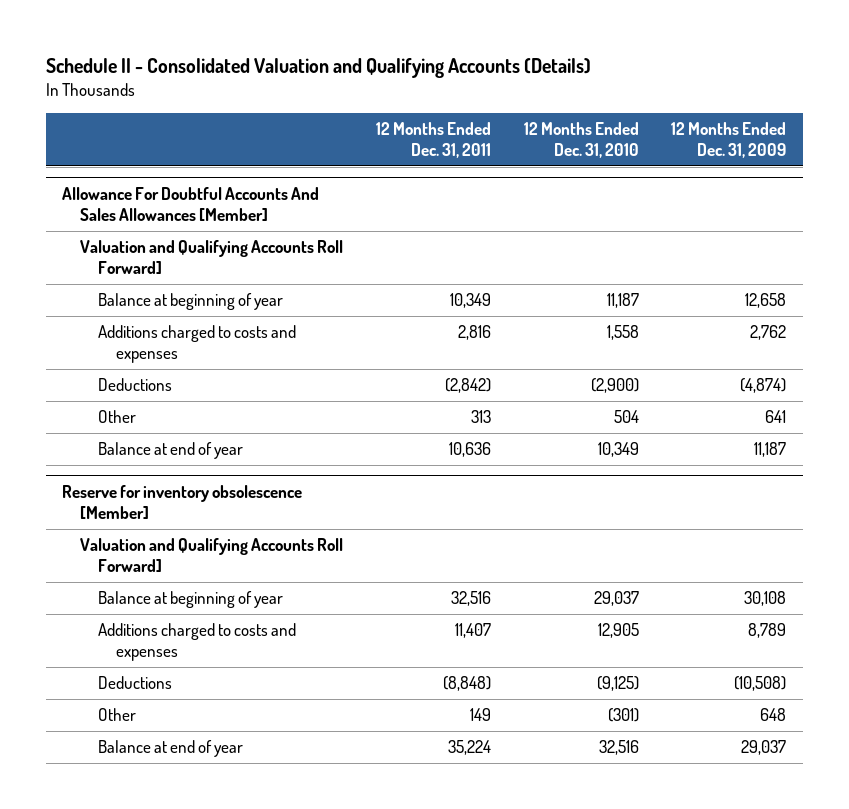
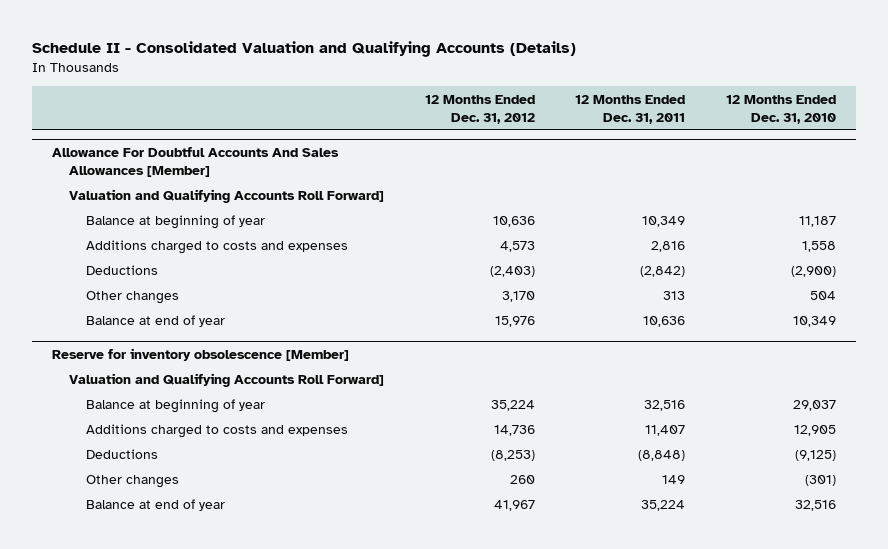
- | 12 Months Ended Dec. 31, 2011 | 12 Months Ended Dec. 31, 2010 | 12 Months Ended Dec. 31, 2009
+ | 12 Months Ended Dec. 31, 2012 | 12 Months Ended Dec. 31, 2011 | 12 Months Ended Dec. 31, 2010
@ Allowance For Doubtful Accounts And Sales Allowances [Member]
- Other | 313 | 504 | 641
+ Other changes | 3,170 | 313 | 504
@ Reserve for inventory obsolescence [Member]
- Other | 149 | (301) | 648
+ Other changes | 260 | 149 | (301)

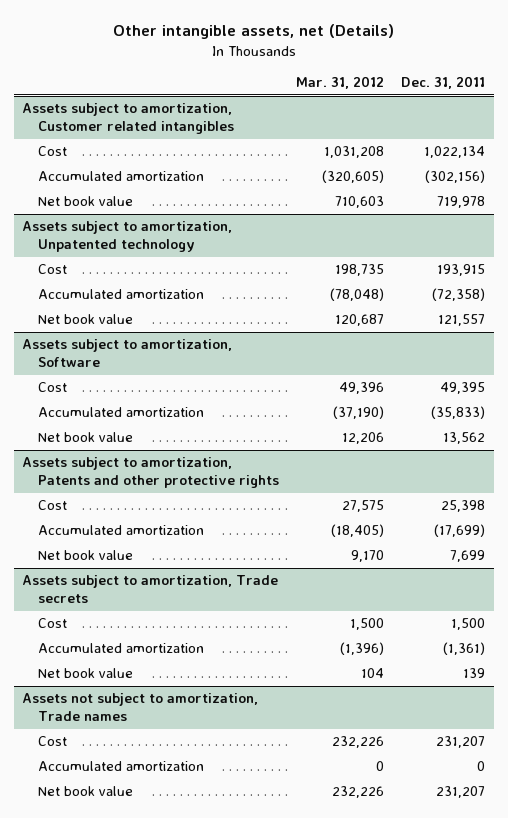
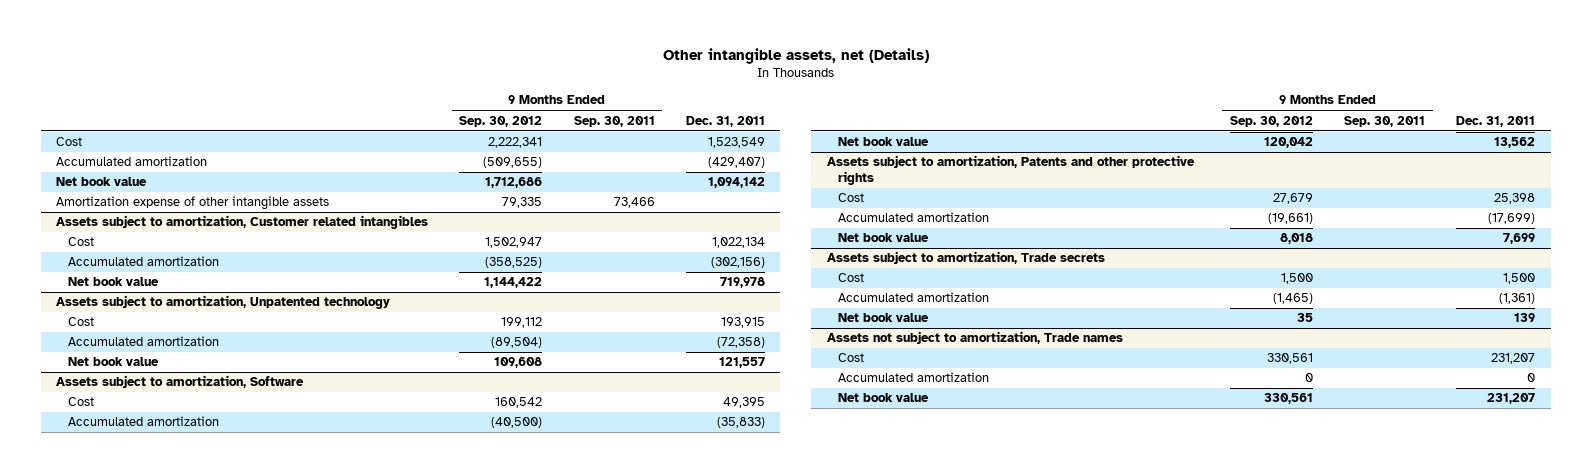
- | Mar. 31, 2012 | Dec. 31, 2011
+ | 9 Months Ended Sep. 30, 2012 | 9 Months Ended Sep. 30, 2011 | Dec. 31, 2011
+ Cost | 2,222,341 | | 1,523,549
+ Accumulated amortization | (509,655) | | (429,407)
+ Net book value | 1,712,686 | | 1,094,142
+ Amortization expense of other intangible assets | 79,335 | 73,466 |

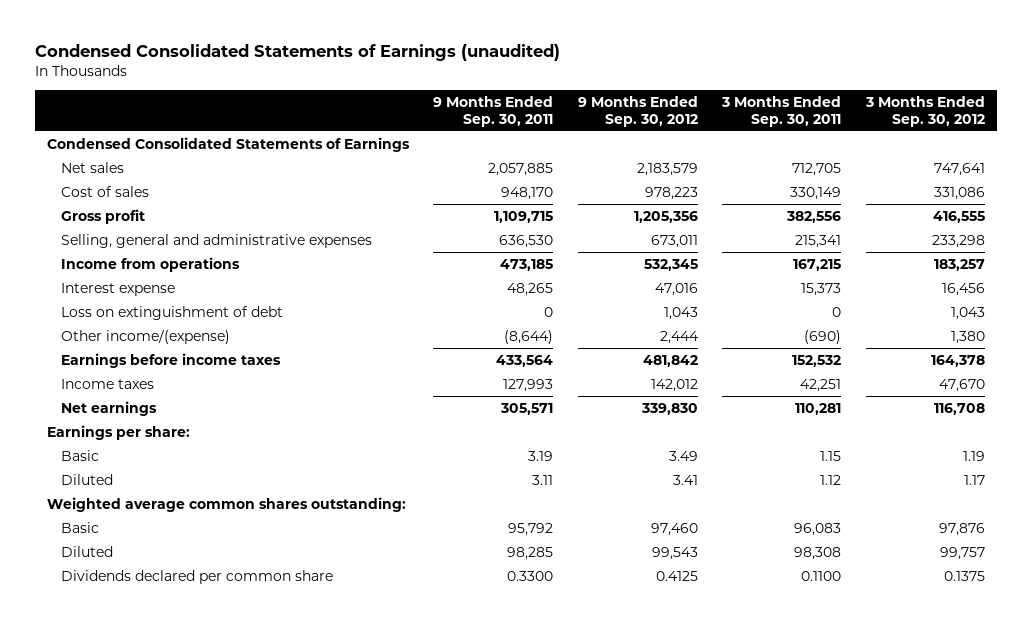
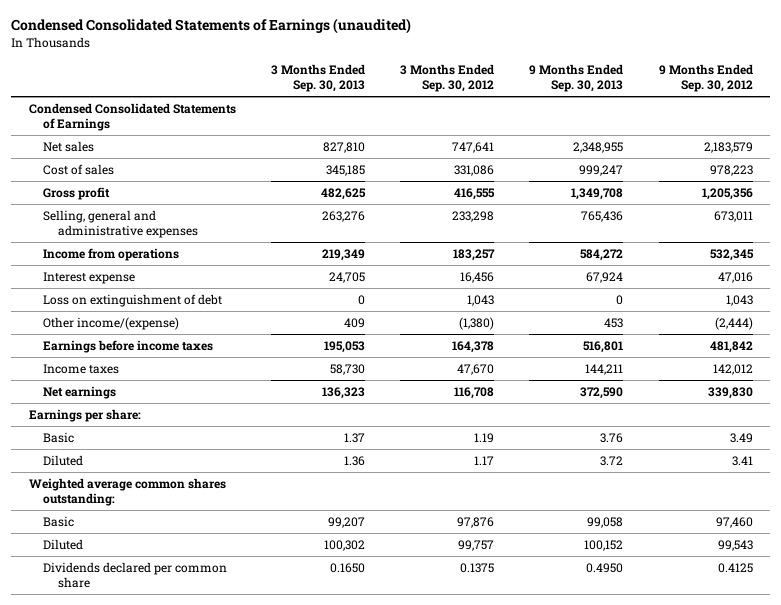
- | 9 Months Ended Sep. 30, 2011 | 9 Months Ended Sep. 30, 2012 | 3 Months Ended Sep. 30, 2011 | 3 Months Ended Sep. 30, 2012
+ | 3 Months Ended Sep. 30, 2013 | 3 Months Ended Sep. 30, 2012 | 9 Months Ended Sep. 30, 2013 | 9 Months Ended Sep. 30, 2012
- Other income/(expense) | (8,644) | 2,444 | (690) | 1,380
+ Other income/(expense) | 409 | (1,380) | 453 | (2,444)

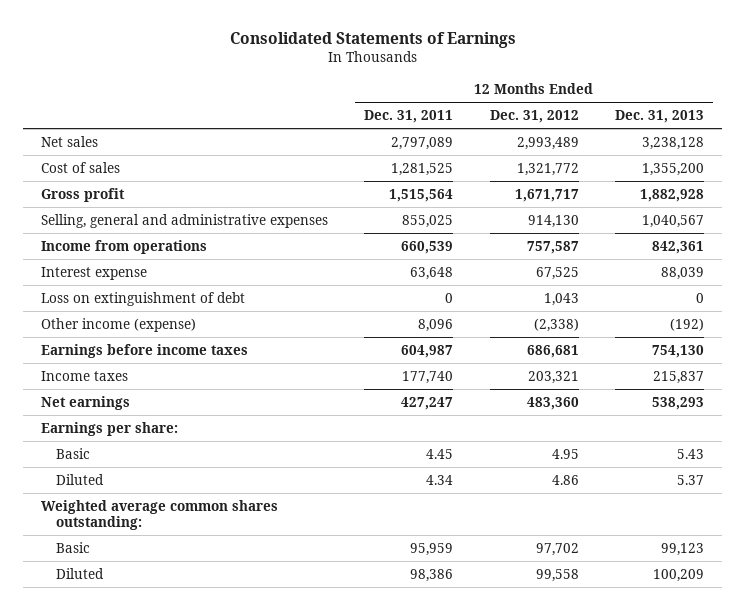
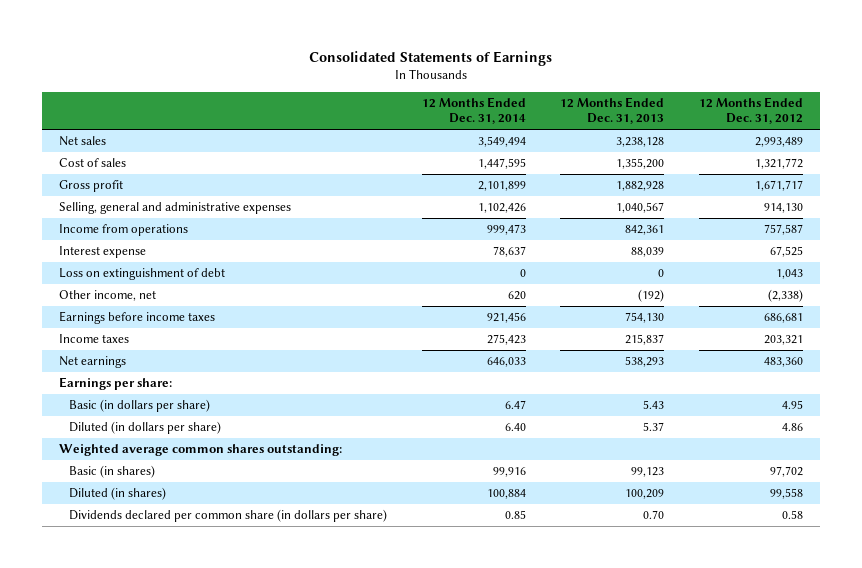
- | 12 Months Ended Dec. 31, 2011 | 12 Months Ended Dec. 31, 2012 | 12 Months Ended Dec. 31, 2013
+ | 12 Months Ended Dec. 31, 2014 | 12 Months Ended Dec. 31, 2013 | 12 Months Ended Dec. 31, 2012
- Other income (expense) | 8,096 | (2,338) | (192)
+ Other income, net | 620 | (192) | (2,338)
- Basic | 4.45 | 4.95 | 5.43
- Diluted | 4.34 | 4.86 | 5.37
+ Basic (in dollars per share) | 6.47 | 5.43 | 4.95
+ Diluted (in dollars per share) | 6.40 | 5.37 | 4.86
- Basic | 95,959 | 97,702 | 99,123
- Diluted | 98,386 | 99,558 | 100,209
+ Basic (in shares) | 99,916 | 99,123 | 97,702
+ Diluted (in shares) | 100,884 | 100,209 | 99,558
+ Dividends declared per common share (in dollars per share) | 0.85 | 0.70 | 0.58

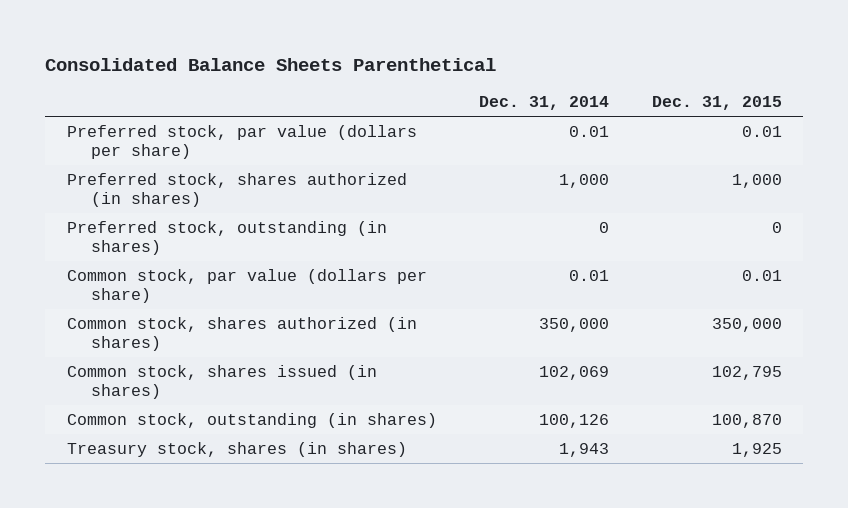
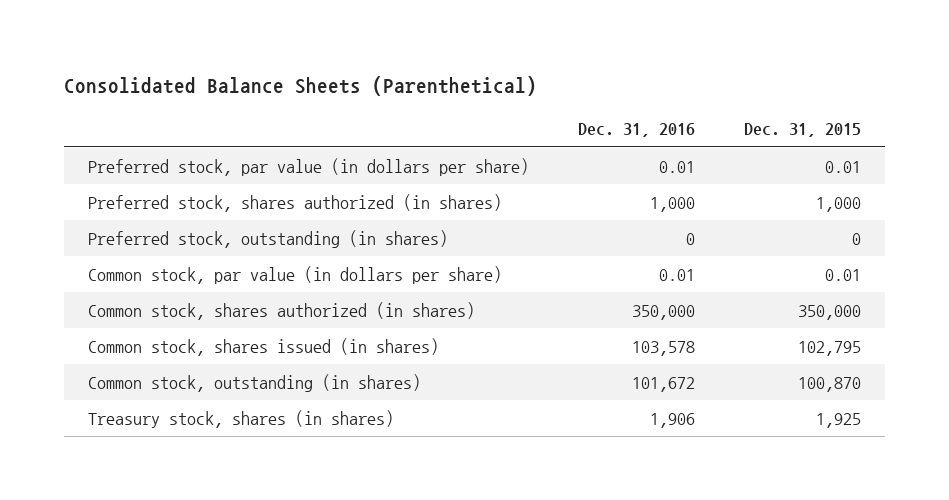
- Consolidated Balance Sheets Parenthetical
+ Consolidated Balance Sheets (Parenthetical)
- | Dec. 31, 2014 | Dec. 31, 2015
+ | Dec. 31, 2016 | Dec. 31, 2015
- Preferred stock, par value (dollars per share) | 0.01 | 0.01
+ Preferred stock, par value (in dollars per share) | 0.01 | 0.01
- Common stock, par value (dollars per share) | 0.01 | 0.01
+ Common stock, par value (in dollars per share) | 0.01 | 0.01

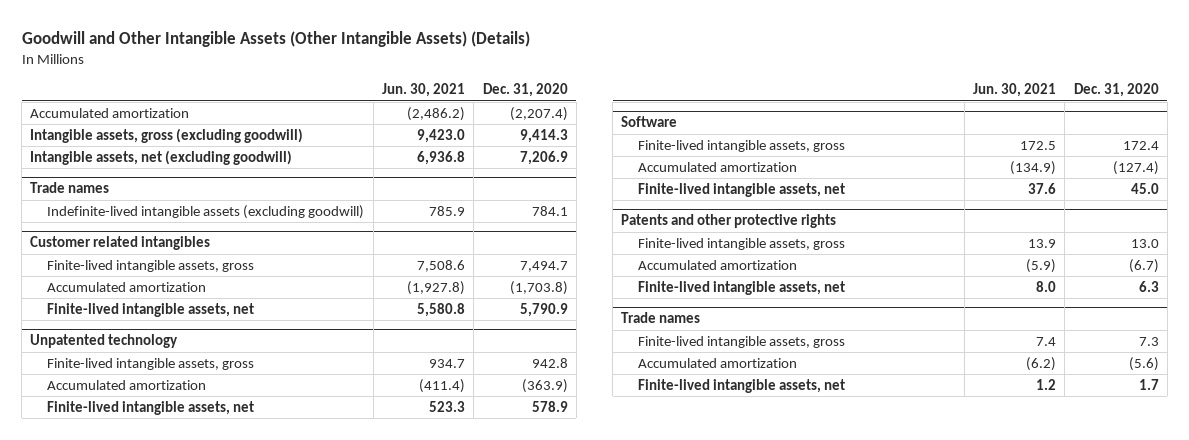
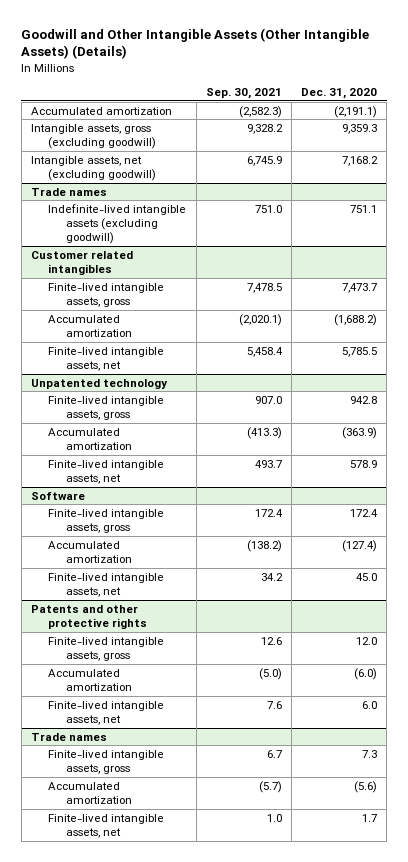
- | Jun. 30, 2021 | Dec. 31, 2020
+ | Sep. 30, 2021 | Dec. 31, 2020
- Accumulated amortization | (2,486.2) | (2,207.4)
- Intangible assets, gross (excluding goodwill) | 9,423.0 | 9,414.3
- Intangible assets, net (excluding goodwill) | 6,936.8 | 7,206.9
+ Accumulated amortization | (2,582.3) | (2,191.1)
+ Intangible assets, gross (excluding goodwill) | 9,328.2 | 9,359.3
+ Intangible assets, net (excluding goodwill) | 6,745.9 | 7,168.2
@ Trade names
- Indefinite-lived intangible assets (excluding goodwill) | 785.9 | 784.1
+ Indefinite-lived intangible assets (excluding goodwill) | 751.0 | 751.1
@ Customer related intangibles
- Finite-lived intangible assets, gross | 7,508.6 | 7,494.7
- Accumulated amortization | (1,927.8) | (1,703.8)
- Finite-lived intangible assets, net | 5,580.8 | 5,790.9
+ Finite-lived intangible assets, gross | 7,478.5 | 7,473.7
+ Accumulated amortization | (2,020.1) | (1,688.2)
+ Finite-lived intangible assets, net | 5,458.4 | 5,785.5
@ Patents and other protective rights
- Finite-lived intangible assets, gross | 13.9 | 13.0
- Accumulated amortization | (5.9) | (6.7)
- Finite-lived intangible assets, net | 8.0 | 6.3
+ Finite-lived intangible assets, gross | 12.6 | 12.0
+ Accumulated amortization | (5.0) | (6.0)
+ Finite-lived intangible assets, net | 7.6 | 6.0

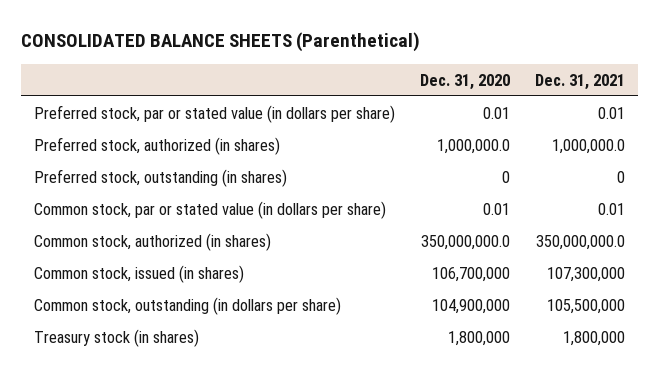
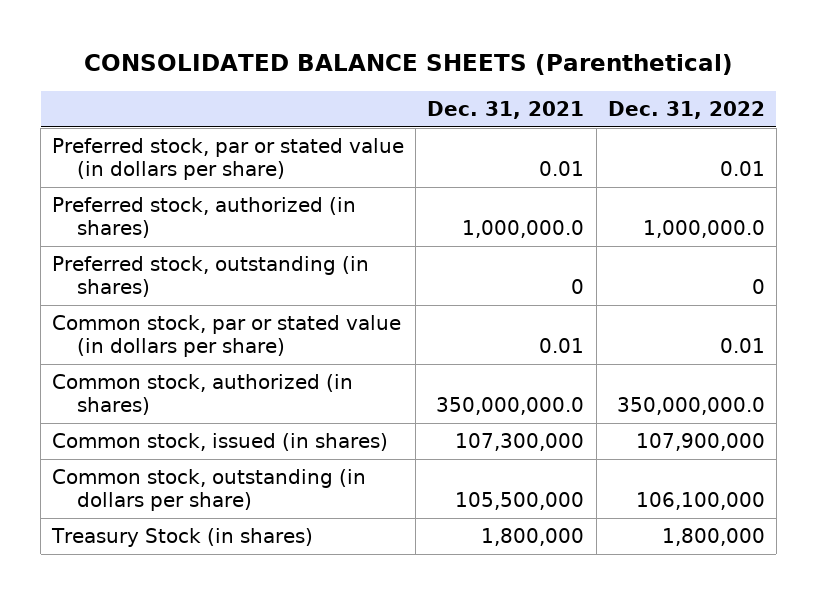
- | Dec. 31, 2020 | Dec. 31, 2021
+ | Dec. 31, 2021 | Dec. 31, 2022
- Treasury stock (in shares) | 1,800,000 | 1,800,000
+ Treasury Stock (in shares) | 1,800,000 | 1,800,000

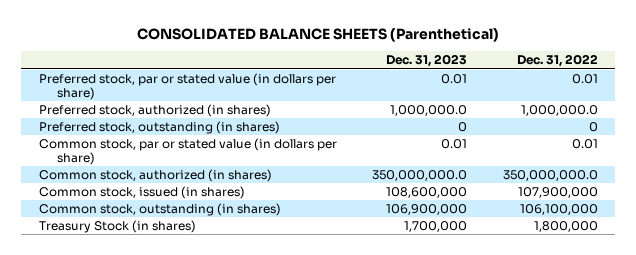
- | Dec. 31, 2021 | Dec. 31, 2022
+ | Dec. 31, 2023 | Dec. 31, 2022
- Common stock, outstanding (in dollars per share) | 105,500,000 | 106,100,000
+ Common stock, outstanding (in shares) | 106,900,000 | 106,100,000

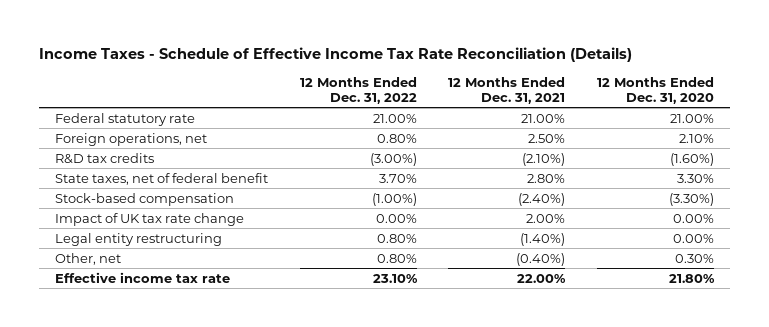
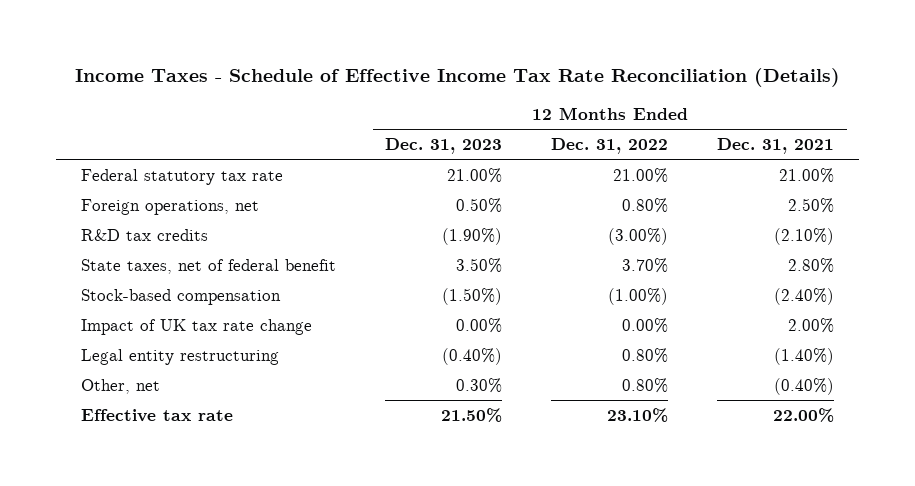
- | 12 Months Ended Dec. 31, 2022 | 12 Months Ended Dec. 31, 2021 | 12 Months Ended Dec. 31, 2020
+ | 12 Months Ended Dec. 31, 2023 | 12 Months Ended Dec. 31, 2022 | 12 Months Ended Dec. 31, 2021
- Federal statutory rate | 21.00% | 21.00% | 21.00%
+ Federal statutory tax rate | 21.00% | 21.00% | 21.00%
- Effective income tax rate | 23.10% | 22.00% | 21.80%
+ Effective tax rate | 21.50% | 23.10% | 22.00%

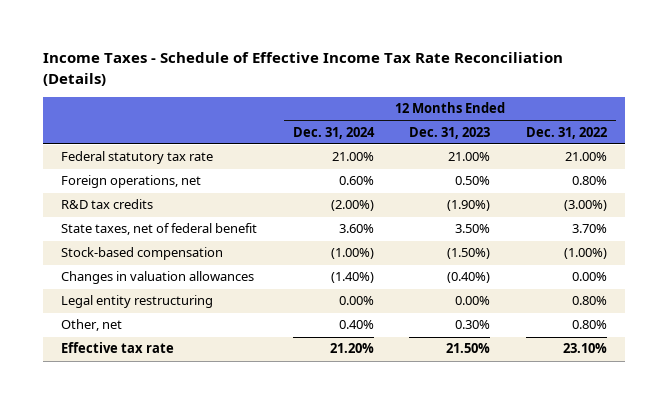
- | 12 Months Ended Dec. 31, 2023 | 12 Months Ended Dec. 31, 2022 | 12 Months Ended Dec. 31, 2021
+ | 12 Months Ended Dec. 31, 2024 | 12 Months Ended Dec. 31, 2023 | 12 Months Ended Dec. 31, 2022
- Impact of UK tax rate change | 0.00% | 0.00% | 2.00%
- Legal entity restructuring | (0.40%) | 0.80% | (1.40%)
+ Changes in valuation allowances | (1.40%) | (0.40%) | 0.00%
+ Legal entity restructuring | 0.00% | 0.00% | 0.80%

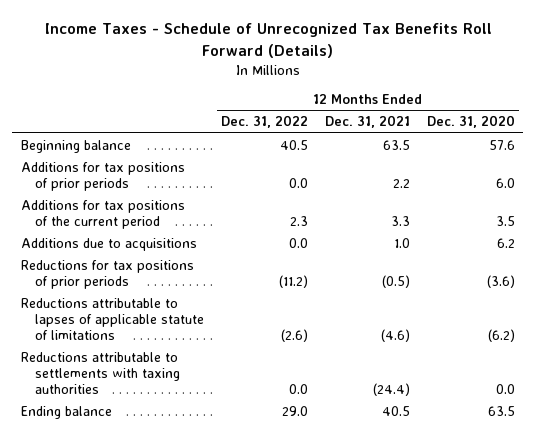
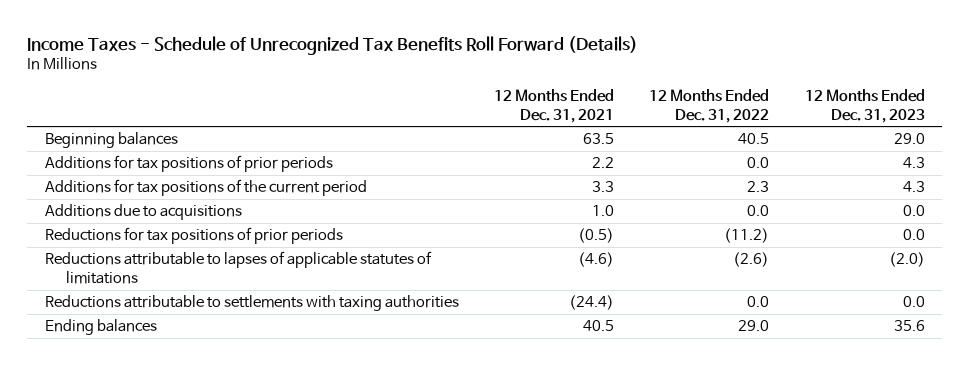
- | 12 Months Ended Dec. 31, 2022 | 12 Months Ended Dec. 31, 2021 | 12 Months Ended Dec. 31, 2020
+ | 12 Months Ended Dec. 31, 2021 | 12 Months Ended Dec. 31, 2022 | 12 Months Ended Dec. 31, 2023
- Beginning balance | 40.5 | 63.5 | 57.6
+ Beginning balances | 63.5 | 40.5 | 29.0
- Reductions attributable to lapses of applicable statute of limitations | (2.6) | (4.6) | (6.2)
+ Reductions attributable to lapses of applicable statutes of limitations | (4.6) | (2.6) | (2.0)
- Ending balance | 29.0 | 40.5 | 63.5
+ Ending balances | 40.5 | 29.0 | 35.6

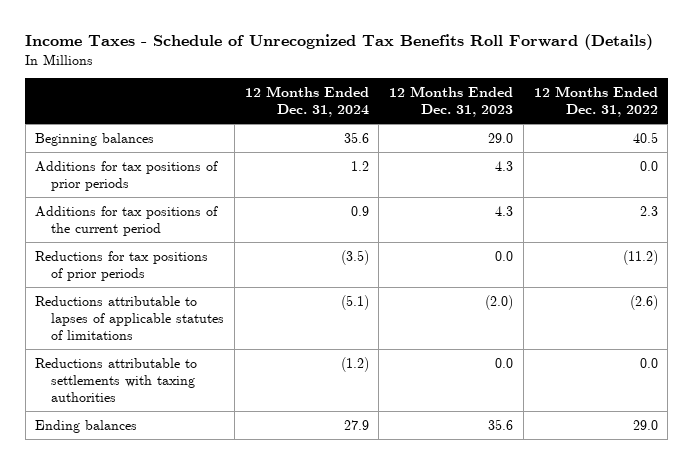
- | 12 Months Ended Dec. 31, 2021 | 12 Months Ended Dec. 31, 2022 | 12 Months Ended Dec. 31, 2023
+ | 12 Months Ended Dec. 31, 2024 | 12 Months Ended Dec. 31, 2023 | 12 Months Ended Dec. 31, 2022
- Additions due to acquisitions | 1.0 | 0.0 | 0.0

